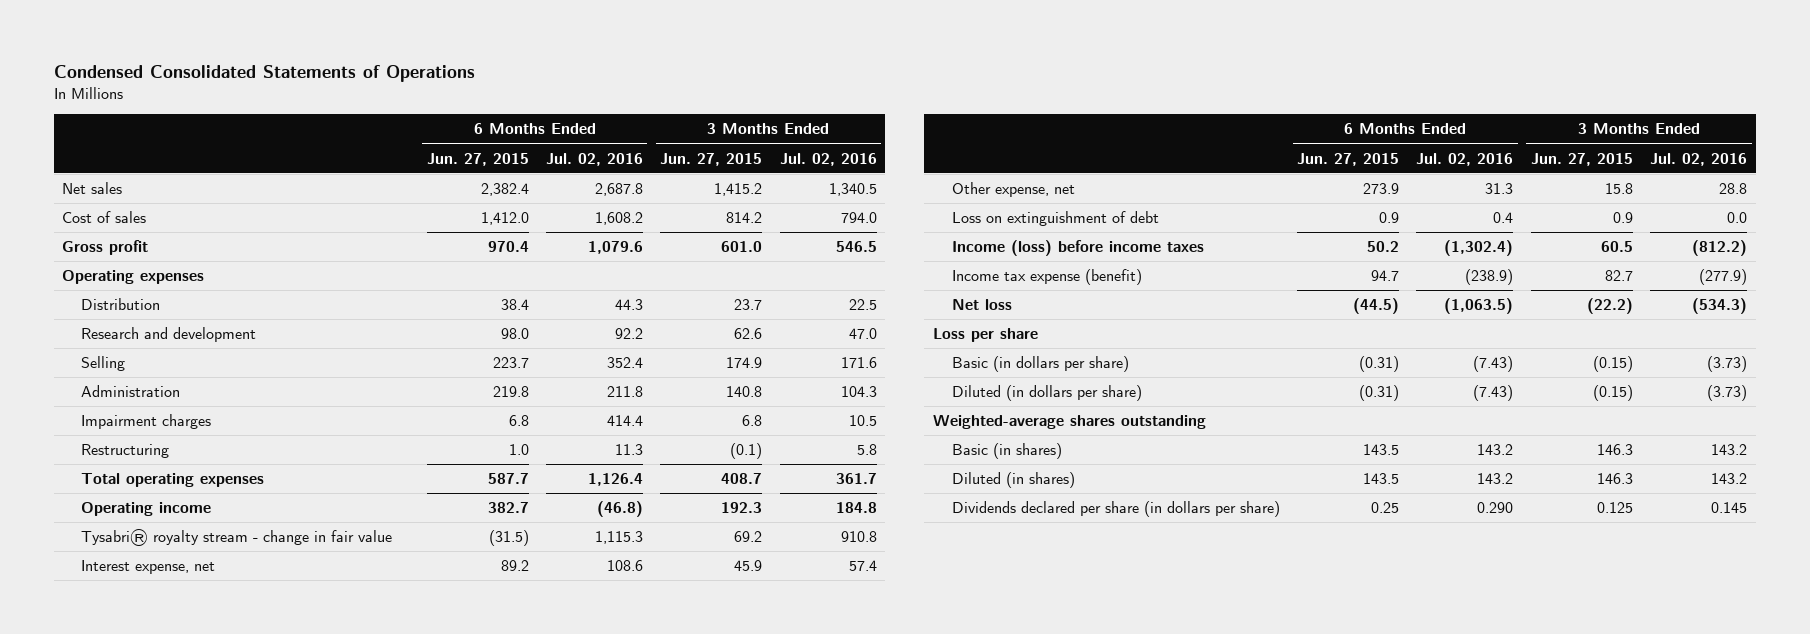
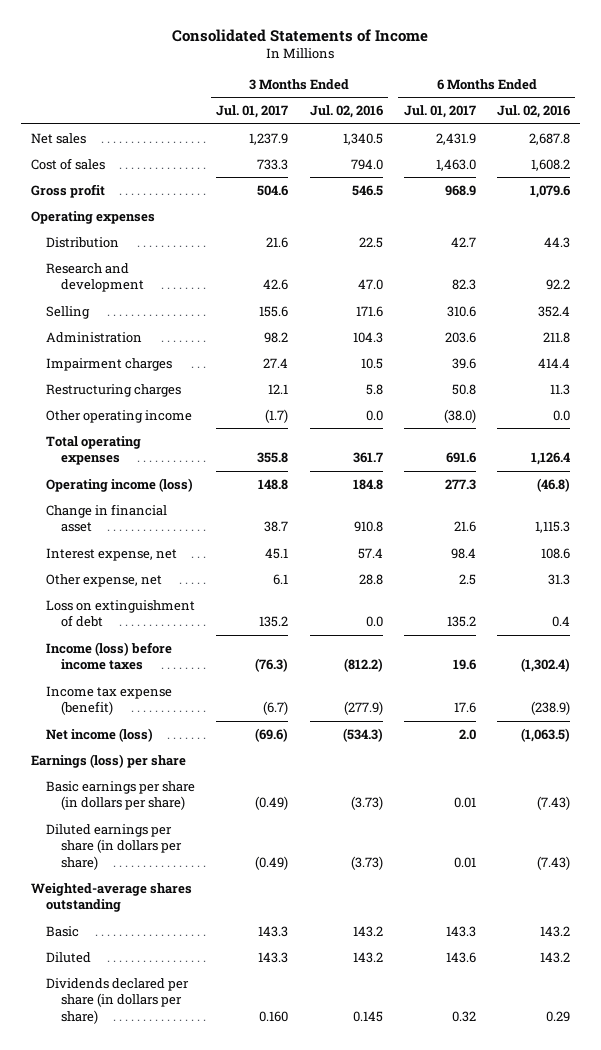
- Condensed Consolidated Statements of Operations
+ Consolidated Statements of Income
- | 6 Months Ended Jun. 27, 2015 | 6 Months Ended Jul. 02, 2016 | 3 Months Ended Jun. 27, 2015 | 3 Months Ended Jul. 02, 2016
+ | 3 Months Ended Jul. 01, 2017 | 3 Months Ended Jul. 02, 2016 | 6 Months Ended Jul. 01, 2017 | 6 Months Ended Jul. 02, 2016
- Restructuring | 1.0 | 11.3 | (0.1) | 5.8
+ Restructuring charges | 12.1 | 5.8 | 50.8 | 11.3
+ Other operating income | (1.7) | 0.0 | (38.0) | 0.0
- Operating income | 382.7 | (46.8) | 192.3 | 184.8
- Tysabri® royalty stream - change in fair value | (31.5) | 1,115.3 | 69.2 | 910.8
+ Operating income (loss) | 148.8 | 184.8 | 277.3 | (46.8)
+ Change in financial asset | 38.7 | 910.8 | 21.6 | 1,115.3
- Net loss | (44.5) | (1,063.5) | (22.2) | (534.3)
- Loss per share
- Basic (in dollars per share) | (0.31) | (7.43) | (0.15) | (3.73)
- Diluted (in dollars per share) | (0.31) | (7.43) | (0.15) | (3.73)
+ Net income (loss) | (69.6) | (534.3) | 2.0 | (1,063.5)
+ Earnings (loss) per share
+ Basic earnings per share (in dollars per share) | (0.49) | (3.73) | 0.01 | (7.43)
+ Diluted earnings per share (in dollars per share) | (0.49) | (3.73) | 0.01 | (7.43)
- Basic (in shares) | 143.5 | 143.2 | 146.3 | 143.2
- Diluted (in shares) | 143.5 | 143.2 | 146.3 | 143.2
- Dividends declared per share (in dollars per share) | 0.25 | 0.290 | 0.125 | 0.145
+ Basic | 143.3 | 143.2 | 143.3 | 143.2
+ Diluted | 143.3 | 143.2 | 143.6 | 143.2
+ Dividends declared per share (in dollars per share) | 0.160 | 0.145 | 0.32 | 0.29

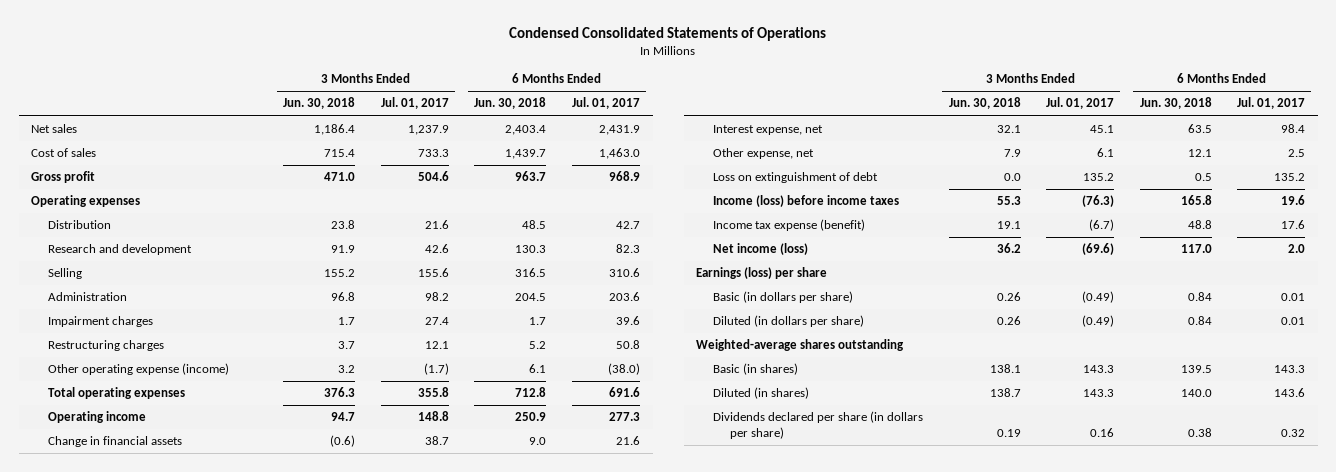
- Consolidated Statements of Income
+ Condensed Consolidated Statements of Operations
- | 3 Months Ended Jul. 01, 2017 | 3 Months Ended Jul. 02, 2016 | 6 Months Ended Jul. 01, 2017 | 6 Months Ended Jul. 02, 2016
+ | 3 Months Ended Jun. 30, 2018 | 3 Months Ended Jul. 01, 2017 | 6 Months Ended Jun. 30, 2018 | 6 Months Ended Jul. 01, 2017
- Other operating income | (1.7) | 0.0 | (38.0) | 0.0
+ Other operating expense (income) | 3.2 | (1.7) | 6.1 | (38.0)
- Operating income (loss) | 148.8 | 184.8 | 277.3 | (46.8)
- Change in financial asset | 38.7 | 910.8 | 21.6 | 1,115.3
+ Operating income | 94.7 | 148.8 | 250.9 | 277.3
+ Change in financial assets | (0.6) | 38.7 | 9.0 | 21.6
- Basic earnings per share (in dollars per share) | (0.49) | (3.73) | 0.01 | (7.43)
- Diluted earnings per share (in dollars per share) | (0.49) | (3.73) | 0.01 | (7.43)
+ Basic (in dollars per share) | 0.26 | (0.49) | 0.84 | 0.01
+ Diluted (in dollars per share) | 0.26 | (0.49) | 0.84 | 0.01
- Basic | 143.3 | 143.2 | 143.3 | 143.2
- Diluted | 143.3 | 143.2 | 143.6 | 143.2
- Dividends declared per share (in dollars per share) | 0.160 | 0.145 | 0.32 | 0.29
+ Basic (in shares) | 138.1 | 143.3 | 139.5 | 143.3
+ Diluted (in shares) | 138.7 | 143.3 | 140.0 | 143.6
+ Dividends declared per share (in dollars per share) | 0.19 | 0.16 | 0.38 | 0.32

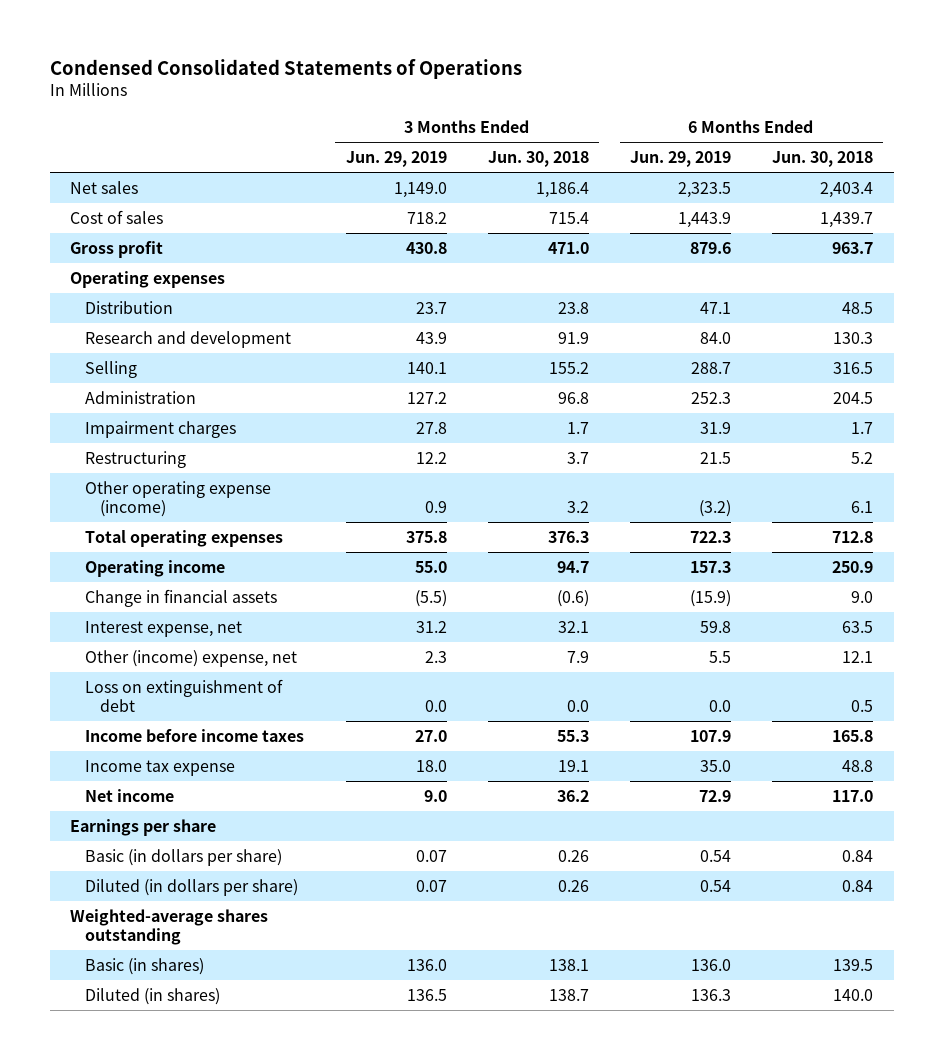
- | 3 Months Ended Jun. 30, 2018 | 3 Months Ended Jul. 01, 2017 | 6 Months Ended Jun. 30, 2018 | 6 Months Ended Jul. 01, 2017
+ | 3 Months Ended Jun. 29, 2019 | 3 Months Ended Jun. 30, 2018 | 6 Months Ended Jun. 29, 2019 | 6 Months Ended Jun. 30, 2018
- Restructuring charges | 3.7 | 12.1 | 5.2 | 50.8
+ Restructuring | 12.2 | 3.7 | 21.5 | 5.2
- Other expense, net | 7.9 | 6.1 | 12.1 | 2.5
+ Other (income) expense, net | 2.3 | 7.9 | 5.5 | 12.1
- Income (loss) before income taxes | 55.3 | (76.3) | 165.8 | 19.6
- Income tax expense (benefit) | 19.1 | (6.7) | 48.8 | 17.6
- Net income (loss) | 36.2 | (69.6) | 117.0 | 2.0
- Earnings (loss) per share
+ Income before income taxes | 27.0 | 55.3 | 107.9 | 165.8
+ Income tax expense | 18.0 | 19.1 | 35.0 | 48.8
+ Net income | 9.0 | 36.2 | 72.9 | 117.0
+ Earnings per share
- Dividends declared per share (in dollars per share) | 0.19 | 0.16 | 0.38 | 0.32

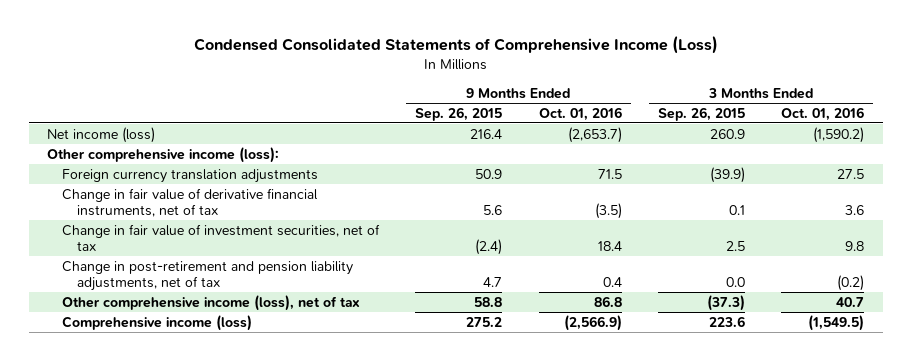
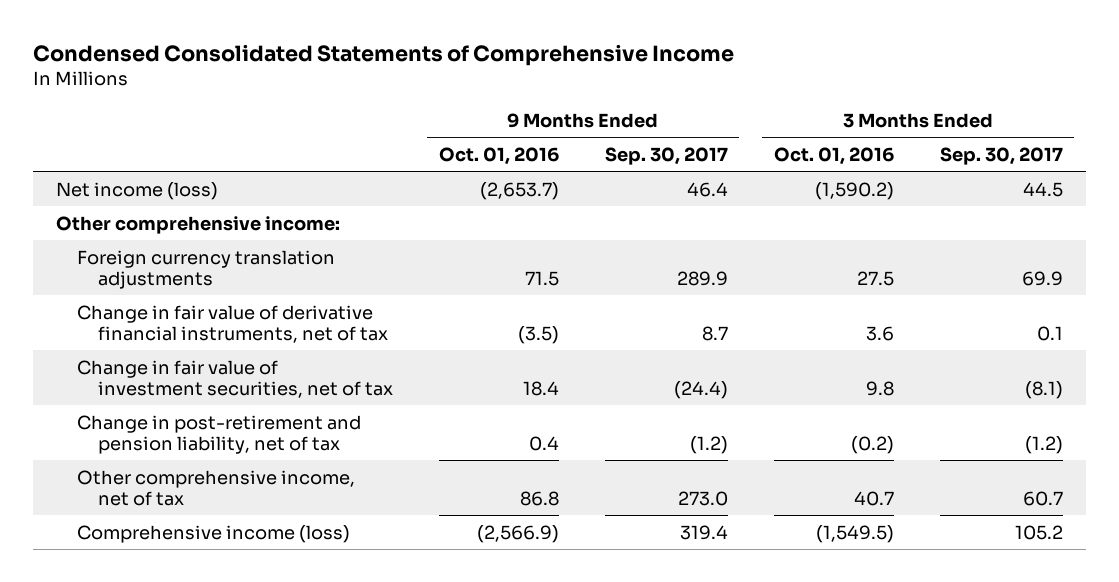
- Condensed Consolidated Statements of Comprehensive Income (Loss)
+ Condensed Consolidated Statements of Comprehensive Income
- | 9 Months Ended Sep. 26, 2015 | 9 Months Ended Oct. 01, 2016 | 3 Months Ended Sep. 26, 2015 | 3 Months Ended Oct. 01, 2016
+ | 9 Months Ended Oct. 01, 2016 | 9 Months Ended Sep. 30, 2017 | 3 Months Ended Oct. 01, 2016 | 3 Months Ended Sep. 30, 2017
- Other comprehensive income (loss):
+ Other comprehensive income:
- Change in post-retirement and pension liability adjustments, net of tax | 4.7 | 0.4 | 0.0 | (0.2)
- Other comprehensive income (loss), net of tax | 58.8 | 86.8 | (37.3) | 40.7
+ Change in post-retirement and pension liability, net of tax | 0.4 | (1.2) | (0.2) | (1.2)
+ Other comprehensive income, net of tax | 86.8 | 273.0 | 40.7 | 60.7

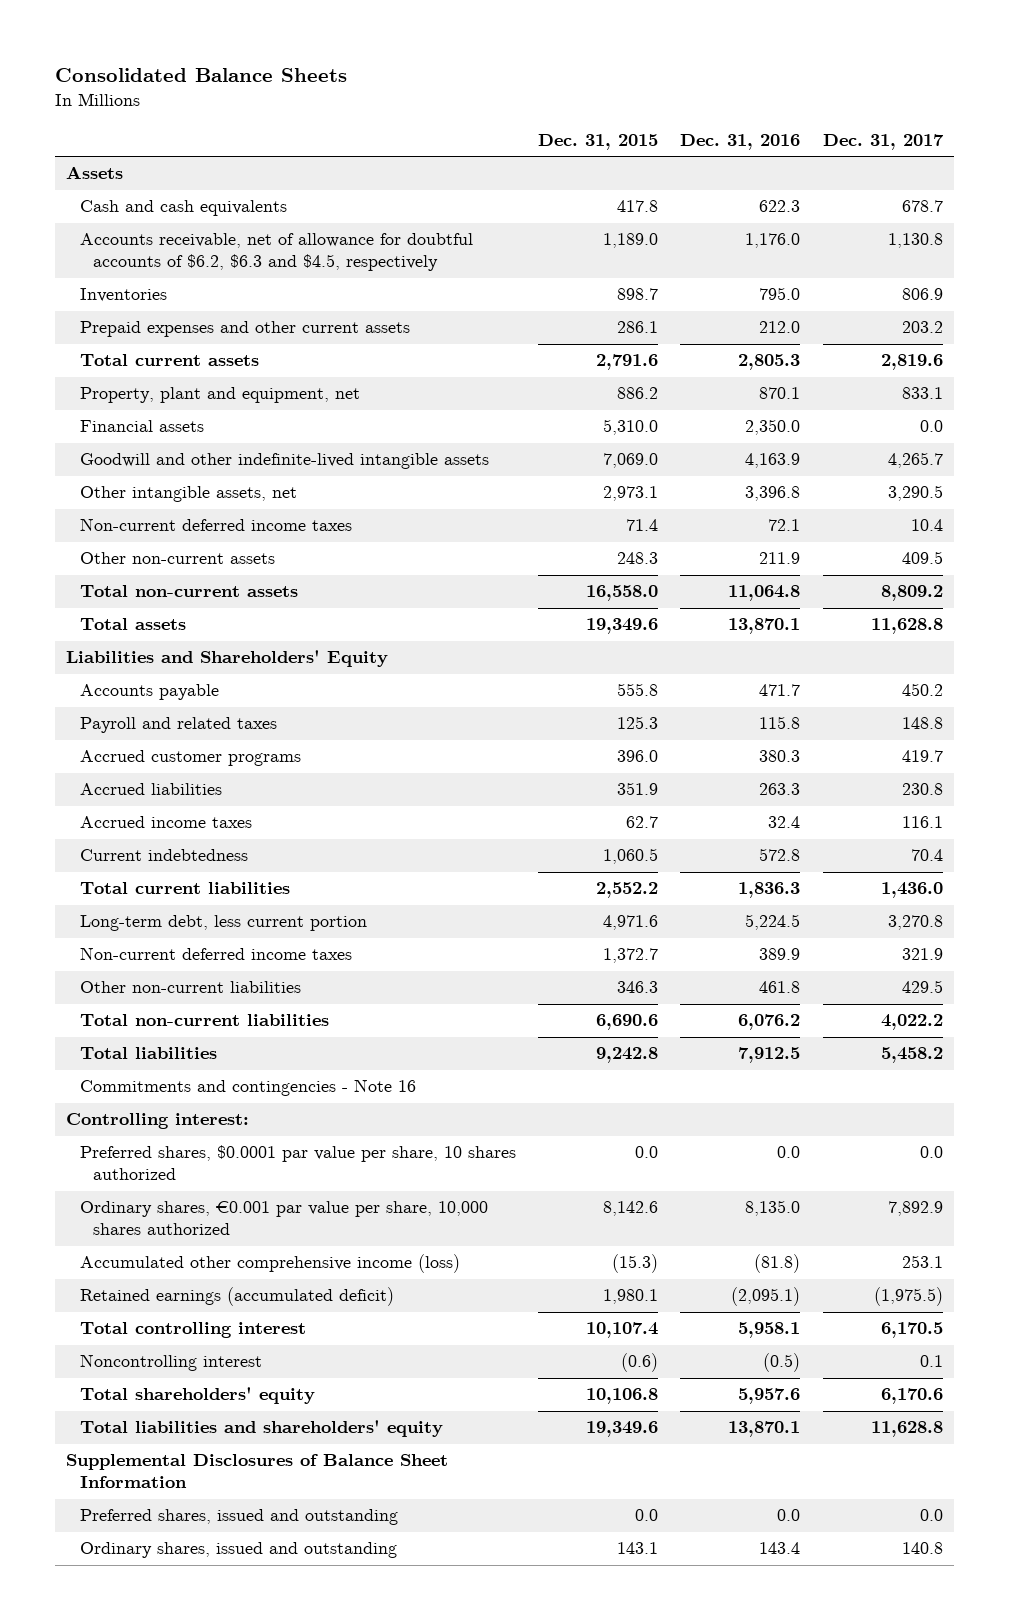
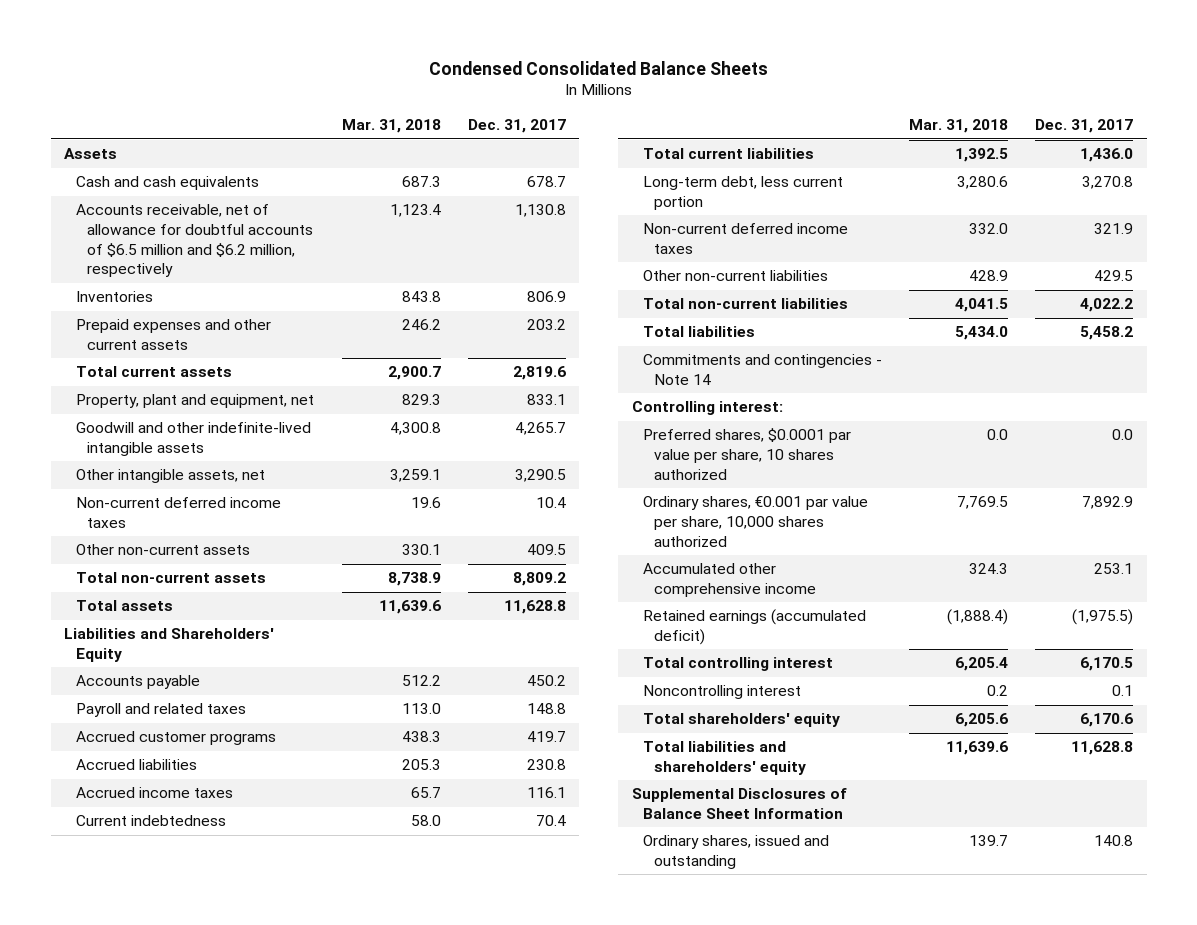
- Consolidated Balance Sheets
+ Condensed Consolidated Balance Sheets
- | Dec. 31, 2015 | Dec. 31, 2016 | Dec. 31, 2017
+ | Mar. 31, 2018 | Dec. 31, 2017
- Accounts receivable, net of allowance for doubtful accounts of $6.2, $6.3 and $4.5, respectively | 1,189.0 | 1,176.0 | 1,130.8
+ Accounts receivable, net of allowance for doubtful accounts of $6.5 million and $6.2 million, respectively | 1,123.4 | 1,130.8
- Financial assets | 5,310.0 | 2,350.0 | 0.0
- Commitments and contingencies - Note 16
+ Commitments and contingencies - Note 14
- Accumulated other comprehensive income (loss) | (15.3) | (81.8) | 253.1
+ Accumulated other comprehensive income | 324.3 | 253.1
- Preferred shares, issued and outstanding | 0.0 | 0.0 | 0.0

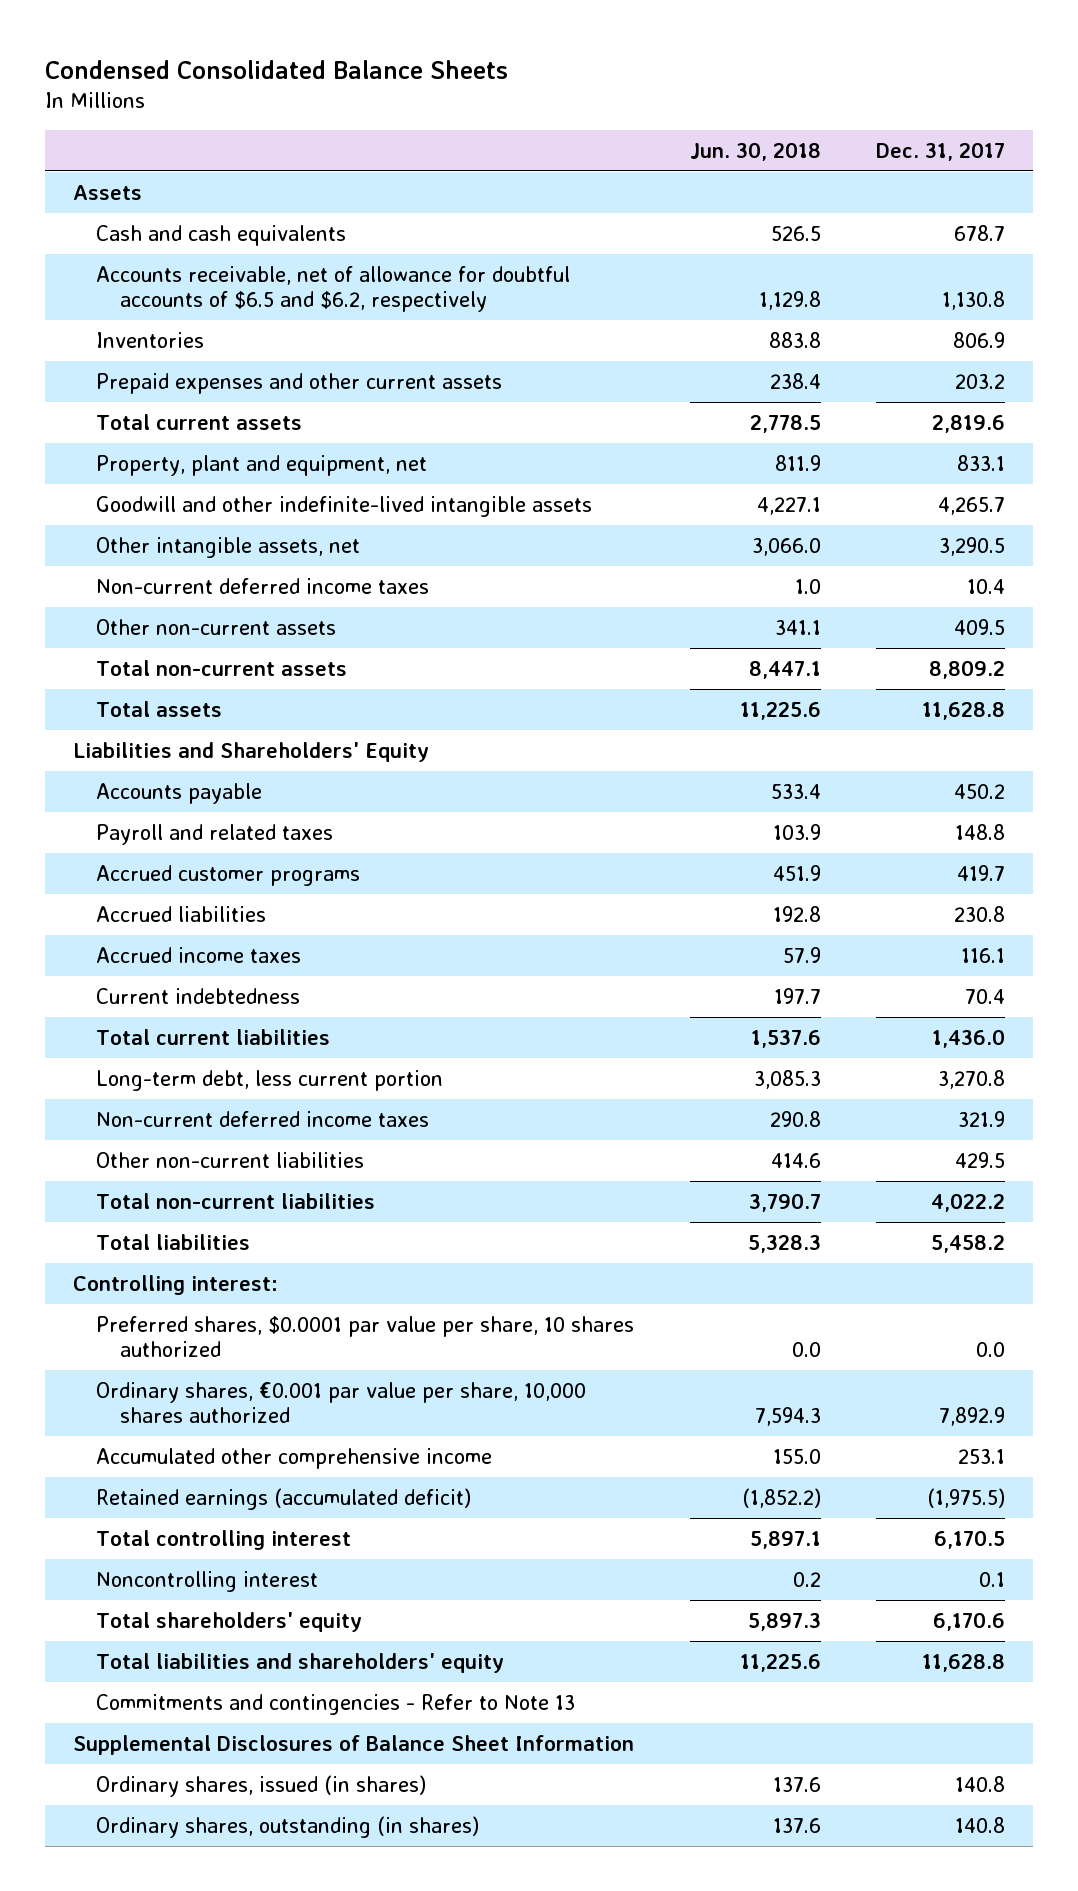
- | Mar. 31, 2018 | Dec. 31, 2017
+ | Jun. 30, 2018 | Dec. 31, 2017
- Accounts receivable, net of allowance for doubtful accounts of $6.5 million and $6.2 million, respectively | 1,123.4 | 1,130.8
+ Accounts receivable, net of allowance for doubtful accounts of $6.5 and $6.2, respectively | 1,129.8 | 1,130.8
- Commitments and contingencies - Note 14
+ Commitments and contingencies - Refer to Note 13
- Ordinary shares, issued and outstanding | 139.7 | 140.8
+ Ordinary shares, issued (in shares) | 137.6 | 140.8
+ Ordinary shares, outstanding (in shares) | 137.6 | 140.8

